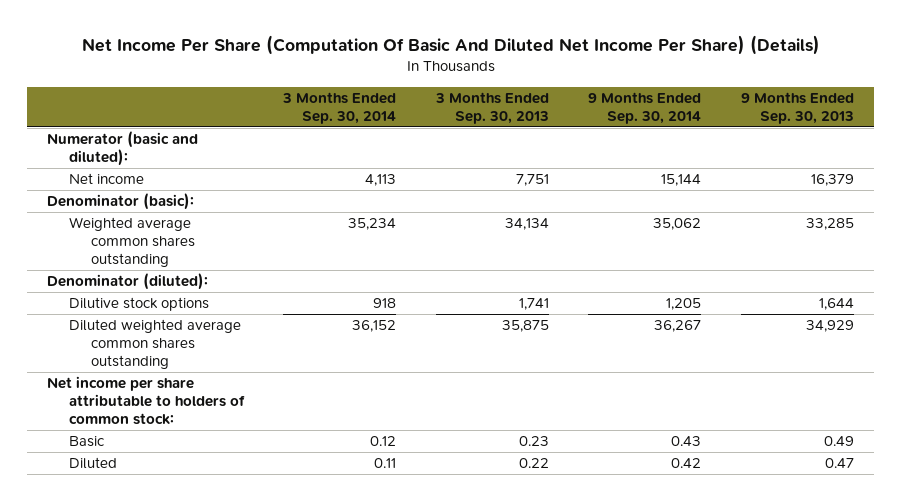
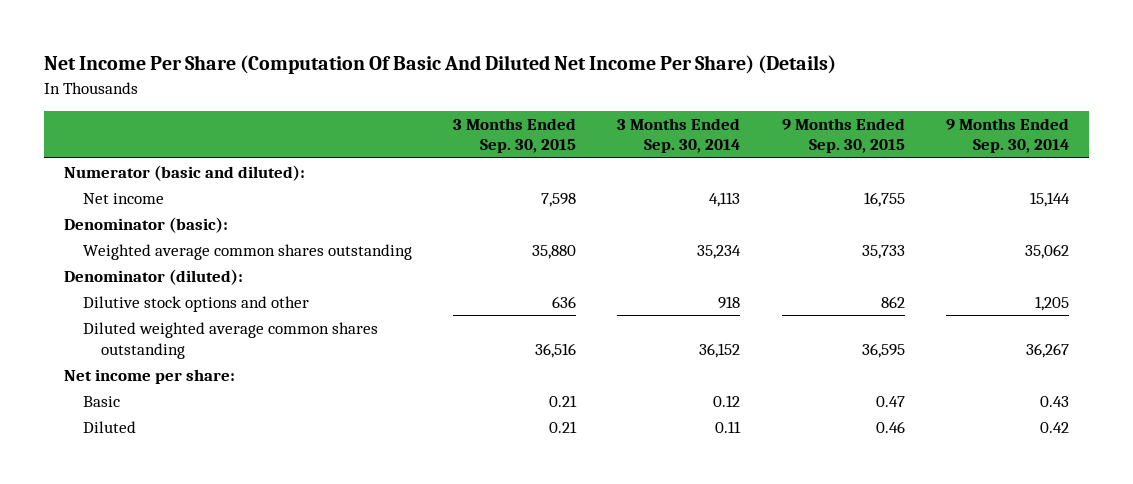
- | 3 Months Ended Sep. 30, 2014 | 3 Months Ended Sep. 30, 2013 | 9 Months Ended Sep. 30, 2014 | 9 Months Ended Sep. 30, 2013
+ | 3 Months Ended Sep. 30, 2015 | 3 Months Ended Sep. 30, 2014 | 9 Months Ended Sep. 30, 2015 | 9 Months Ended Sep. 30, 2014
- Dilutive stock options | 918 | 1,741 | 1,205 | 1,644
+ Dilutive stock options and other | 636 | 918 | 862 | 1,205
- Net income per share attributable to holders of common stock:
+ Net income per share:

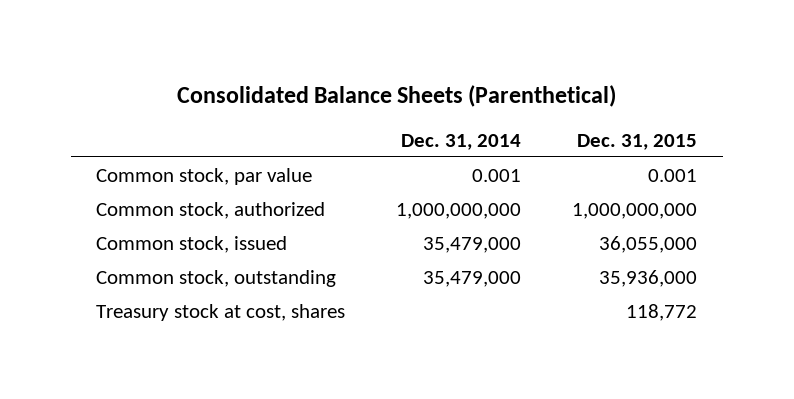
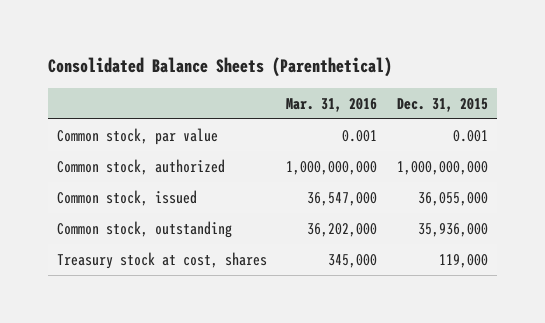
- | Dec. 31, 2014 | Dec. 31, 2015
+ | Mar. 31, 2016 | Dec. 31, 2015
- Treasury stock at cost, shares | | 118,772
+ Treasury stock at cost, shares | 345,000 | 119,000

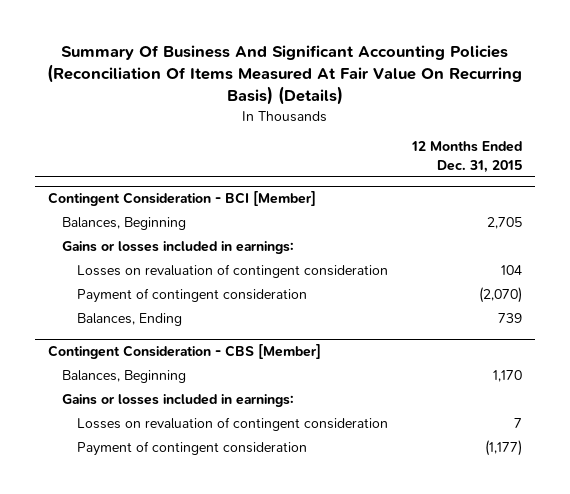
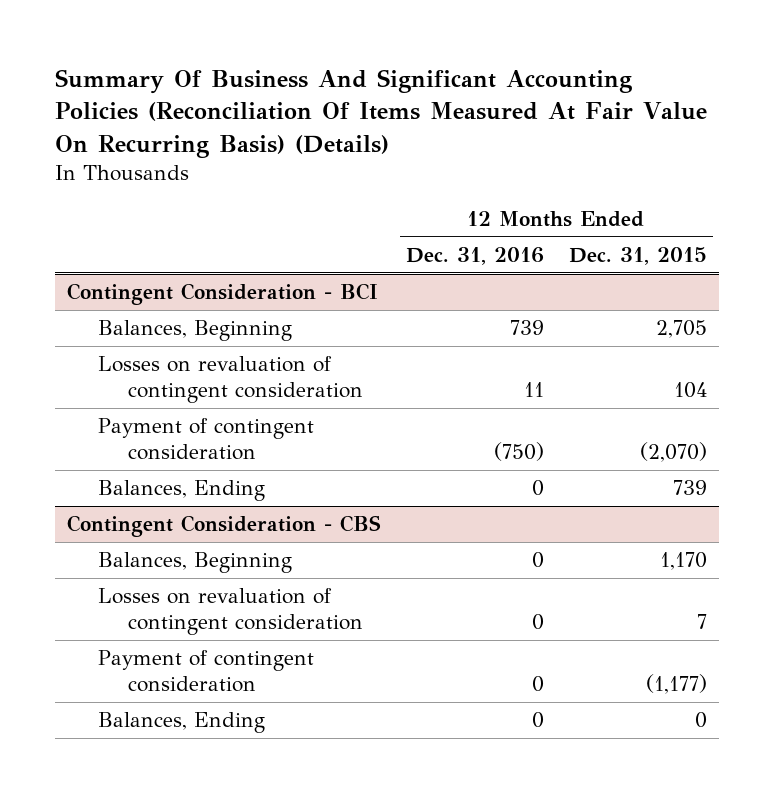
- | 12 Months Ended Dec. 31, 2015
+ | 12 Months Ended Dec. 31, 2016 | 12 Months Ended Dec. 31, 2015
- Contingent Consideration - BCI [Member]
+ Contingent Consideration - BCI
- Gains or losses included in earnings:
- Contingent Consideration - CBS [Member]
+ Contingent Consideration - CBS
- Gains or losses included in earnings:
+ Balances, Ending | 0 | 0

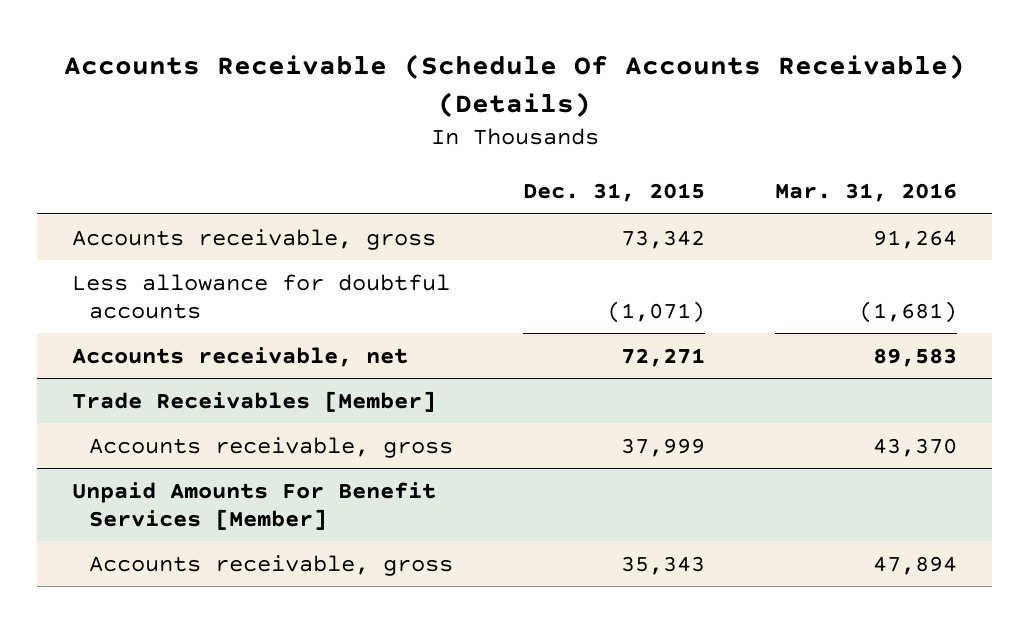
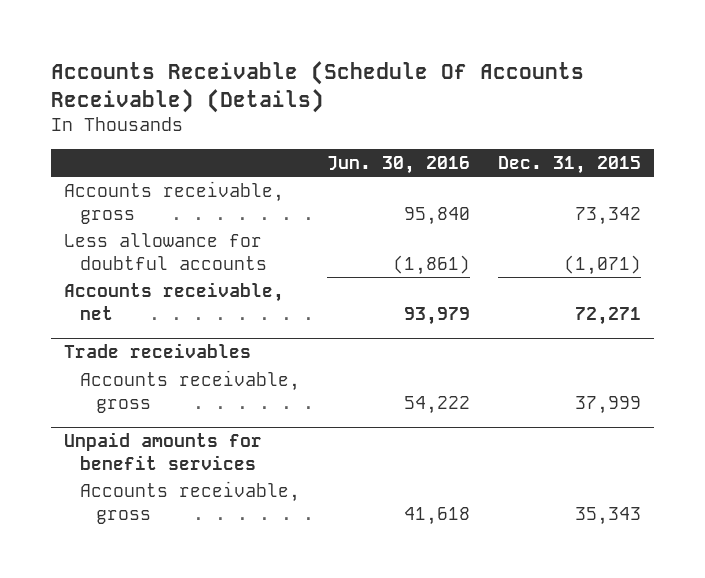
- | Dec. 31, 2015 | Mar. 31, 2016
+ | Jun. 30, 2016 | Dec. 31, 2015
- Trade Receivables [Member]
+ Trade receivables
- Unpaid Amounts For Benefit Services [Member]
+ Unpaid amounts for benefit services

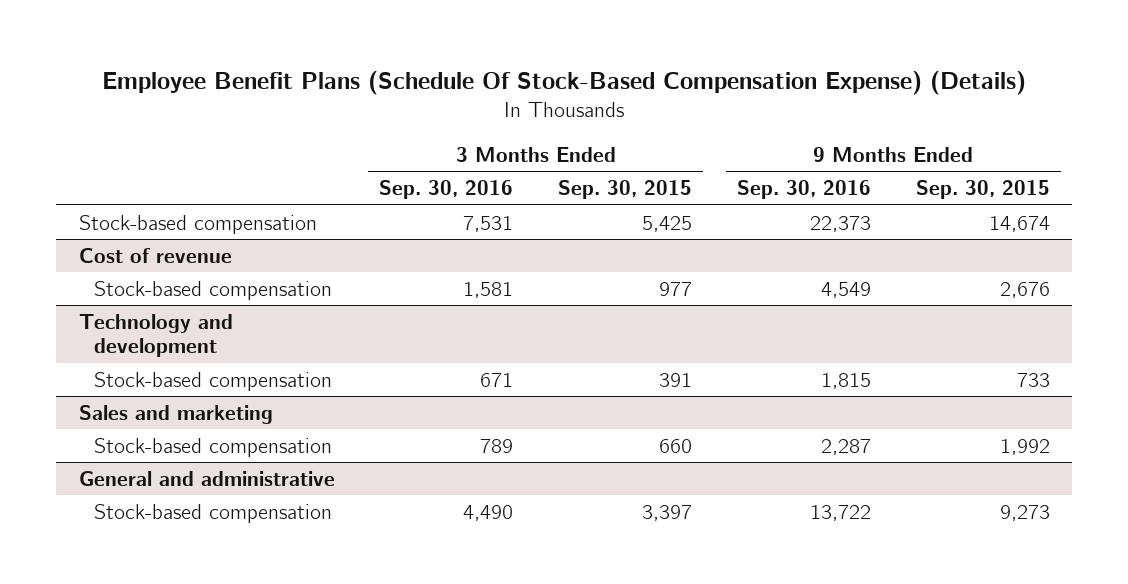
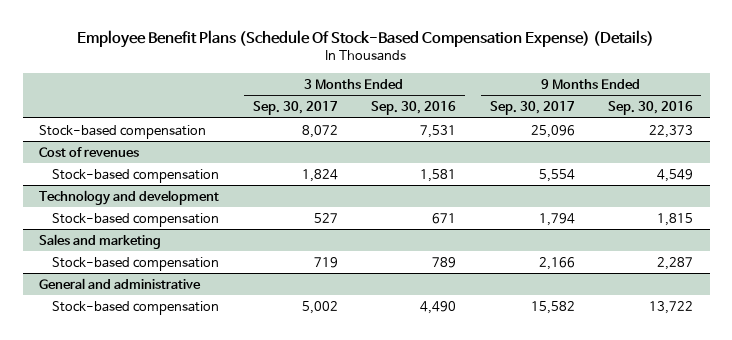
- | 3 Months Ended Sep. 30, 2016 | 3 Months Ended Sep. 30, 2015 | 9 Months Ended Sep. 30, 2016 | 9 Months Ended Sep. 30, 2015
+ | 3 Months Ended Sep. 30, 2017 | 3 Months Ended Sep. 30, 2016 | 9 Months Ended Sep. 30, 2017 | 9 Months Ended Sep. 30, 2016
- Cost of revenue
+ Cost of revenues

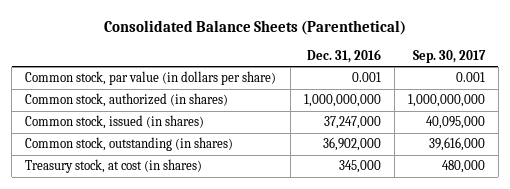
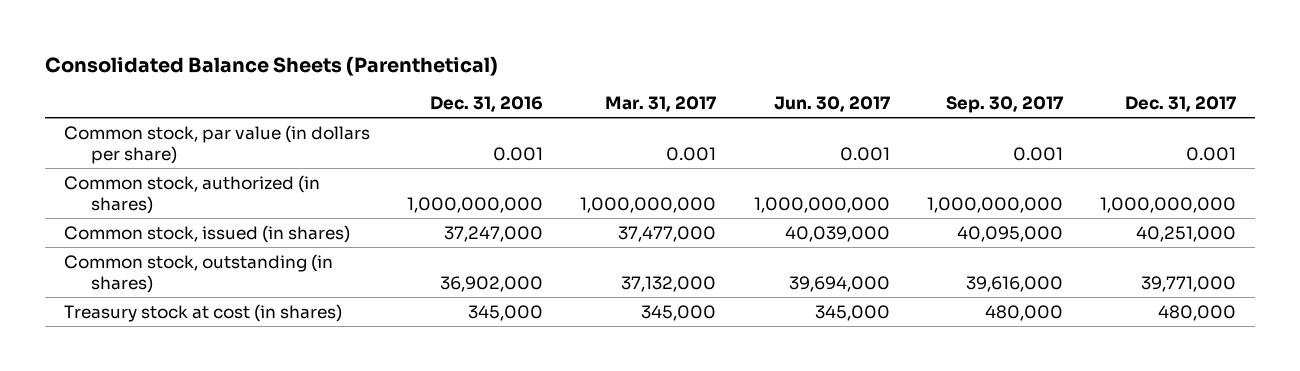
- | Dec. 31, 2016 | Sep. 30, 2017
+ | Dec. 31, 2016 | Mar. 31, 2017 | Jun. 30, 2017 | Sep. 30, 2017 | Dec. 31, 2017
- Treasury stock, at cost (in shares) | 345,000 | 480,000
+ Treasury stock at cost (in shares) | 345,000 | 345,000 | 345,000 | 480,000 | 480,000

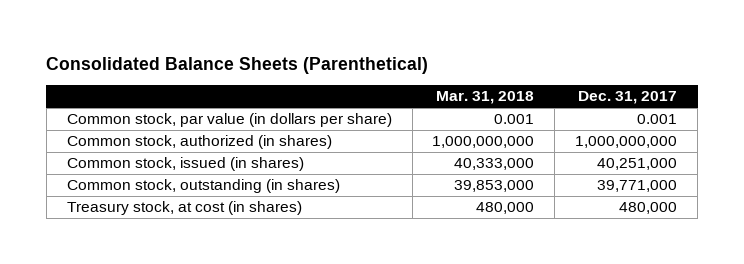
- | Dec. 31, 2016 | Mar. 31, 2017 | Jun. 30, 2017 | Sep. 30, 2017 | Dec. 31, 2017
+ | Mar. 31, 2018 | Dec. 31, 2017
- Treasury stock at cost (in shares) | 345,000 | 345,000 | 345,000 | 480,000 | 480,000
+ Treasury stock, at cost (in shares) | 480,000 | 480,000

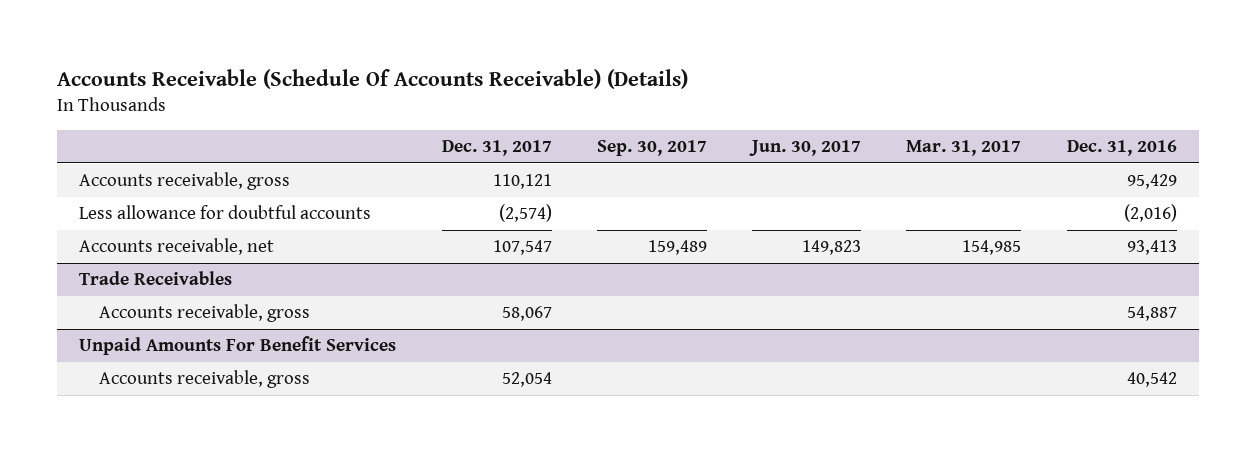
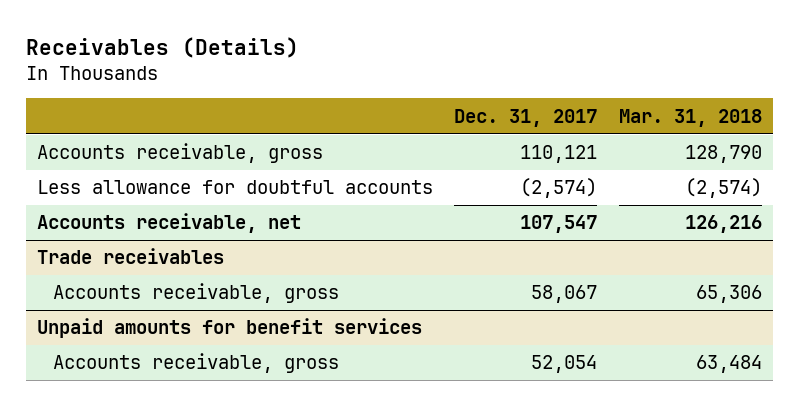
- Accounts Receivable (Schedule Of Accounts Receivable) (Details)
+ Receivables (Details)
- | Dec. 31, 2017 | Sep. 30, 2017 | Jun. 30, 2017 | Mar. 31, 2017 | Dec. 31, 2016
+ | Dec. 31, 2017 | Mar. 31, 2018
- Trade Receivables
+ Trade receivables
- Unpaid Amounts For Benefit Services
+ Unpaid amounts for benefit services

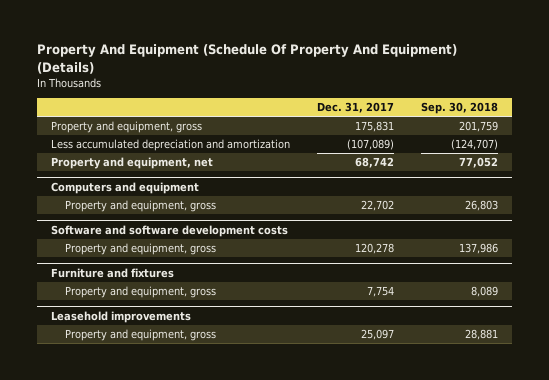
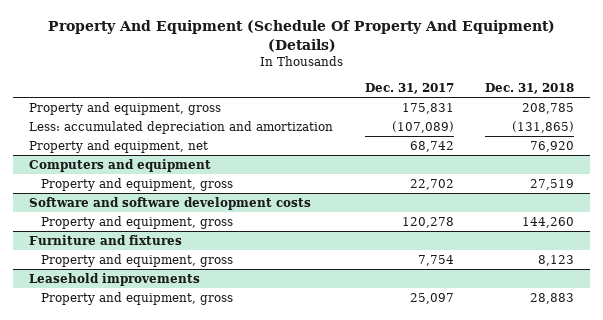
- | Dec. 31, 2017 | Sep. 30, 2018
+ | Dec. 31, 2017 | Dec. 31, 2018
- Less accumulated depreciation and amortization | (107,089) | (124,707)
+ Less: accumulated depreciation and amortization | (107,089) | (131,865)

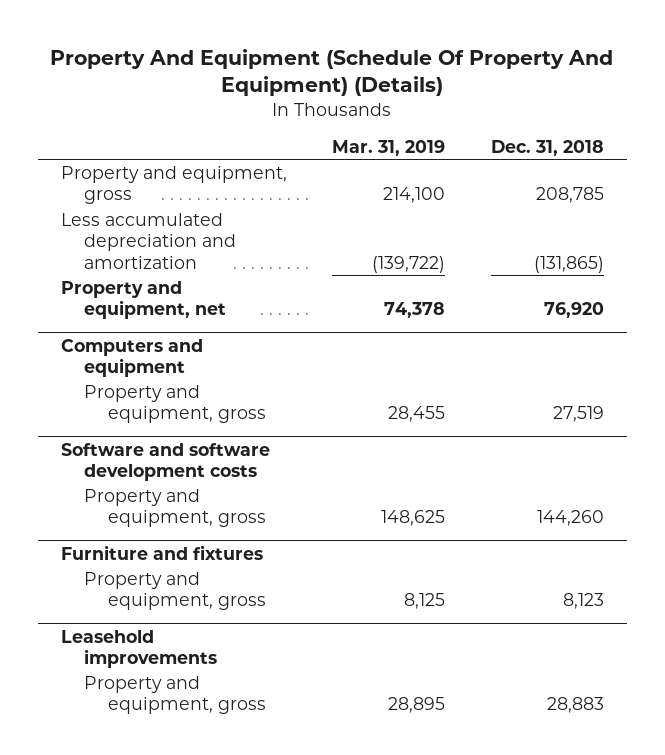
- | Dec. 31, 2017 | Dec. 31, 2018
+ | Mar. 31, 2019 | Dec. 31, 2018
- Less: accumulated depreciation and amortization | (107,089) | (131,865)
+ Less accumulated depreciation and amortization | (139,722) | (131,865)

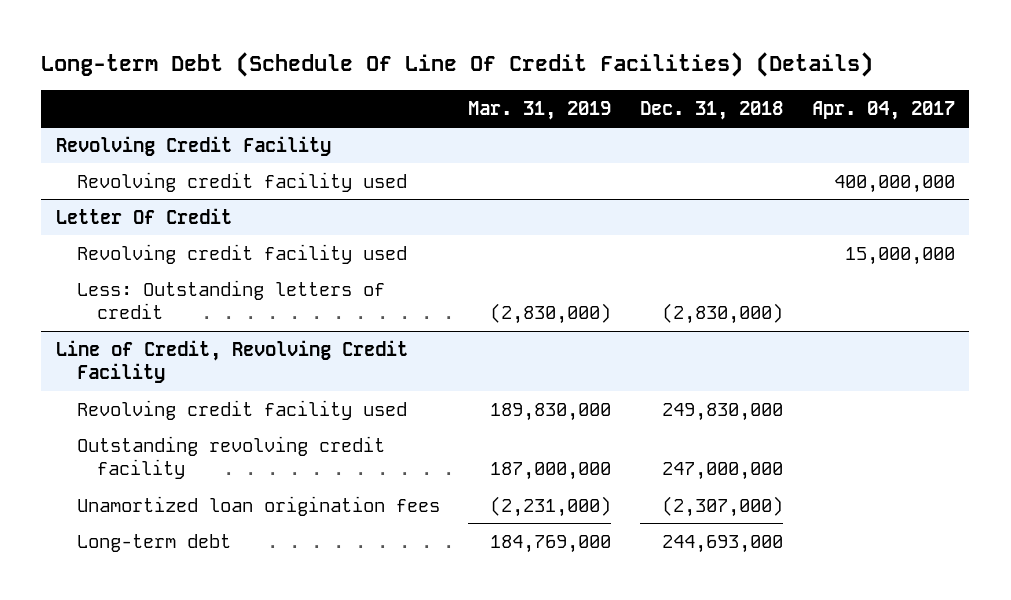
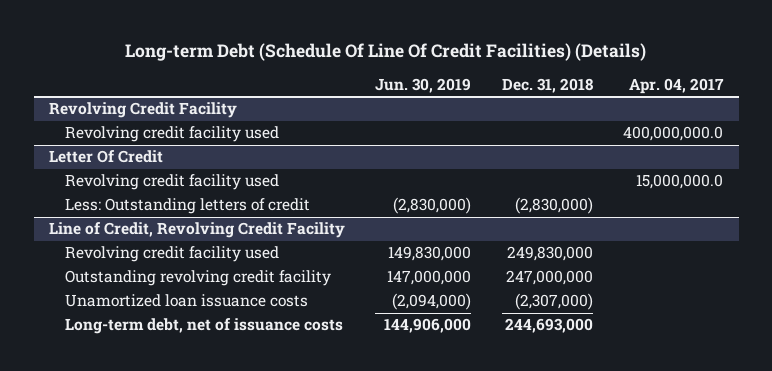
- | Mar. 31, 2019 | Dec. 31, 2018 | Apr. 04, 2017
+ | Jun. 30, 2019 | Dec. 31, 2018 | Apr. 04, 2017
@ Revolving Credit Facility
- Revolving credit facility used | | | 400,000,000
+ Revolving credit facility used | | | 400,000,000.0
@ Letter Of Credit
- Revolving credit facility used | | | 15,000,000
+ Revolving credit facility used | | | 15,000,000.0
@ Line of Credit, Revolving Credit Facility
- Unamortized loan origination fees | (2,231,000) | (2,307,000) |
- Long-term debt | 184,769,000 | 244,693,000 |
+ Unamortized loan issuance costs | (2,094,000) | (2,307,000) |
+ Long-term debt, net of issuance costs | 144,906,000 | 244,693,000 |

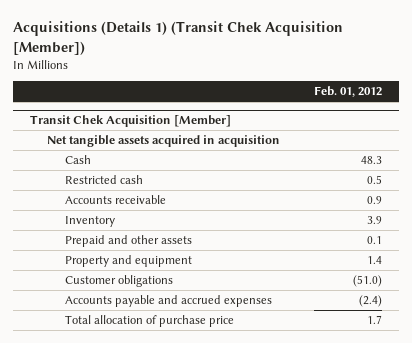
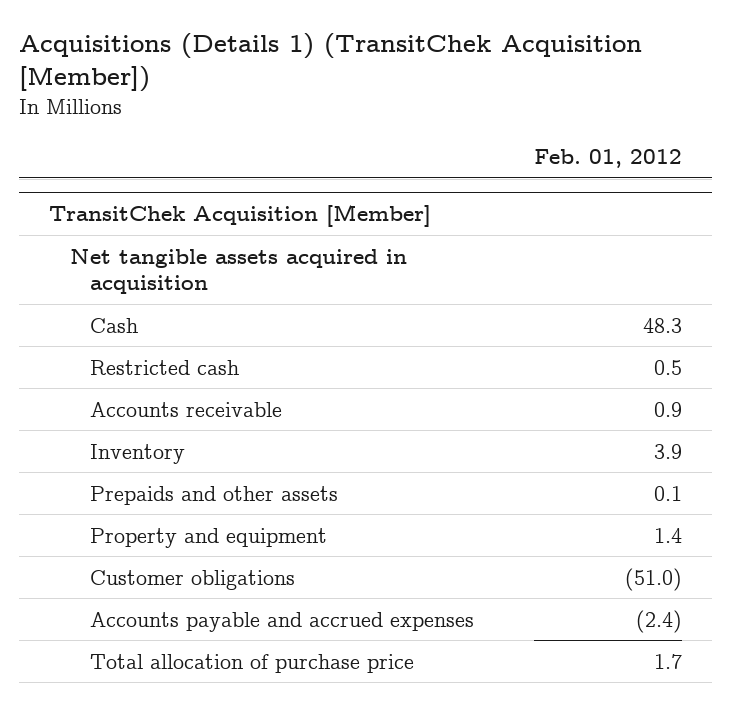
- Acquisitions (Details 1) (Transit Chek Acquisition [Member])
+ Acquisitions (Details 1) (TransitChek Acquisition [Member])
- Transit Chek Acquisition [Member]
+ TransitChek Acquisition [Member]
- Prepaid and other assets | 0.1
+ Prepaids and other assets | 0.1

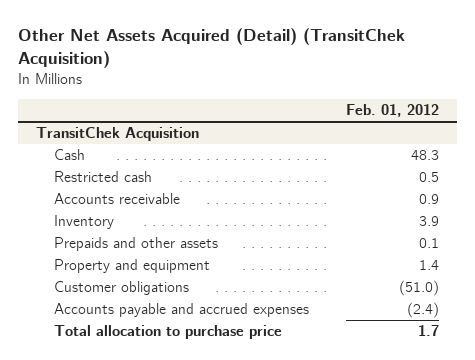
- Acquisitions (Details 1) (TransitChek Acquisition [Member])
+ Other Net Assets Acquired (Detail) (TransitChek Acquisition)
- TransitChek Acquisition [Member]
- Net tangible assets acquired in acquisition
+ TransitChek Acquisition
- Total allocation of purchase price | 1.7
+ Total allocation to purchase price | 1.7

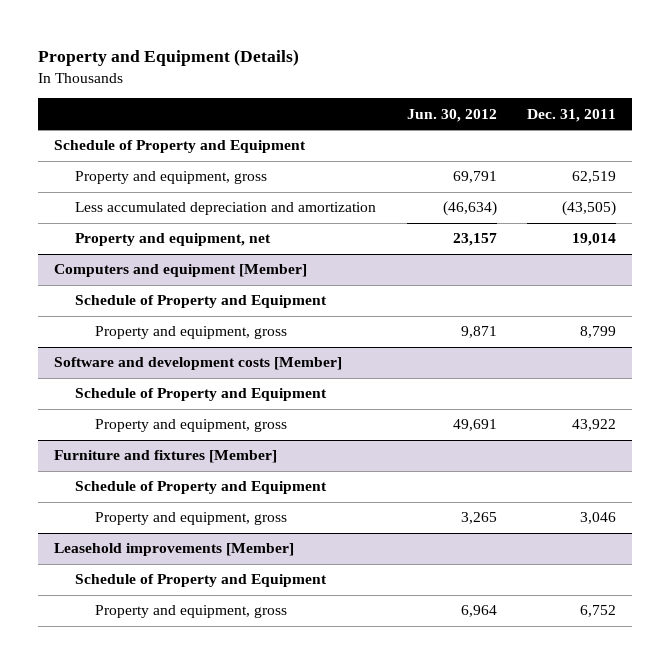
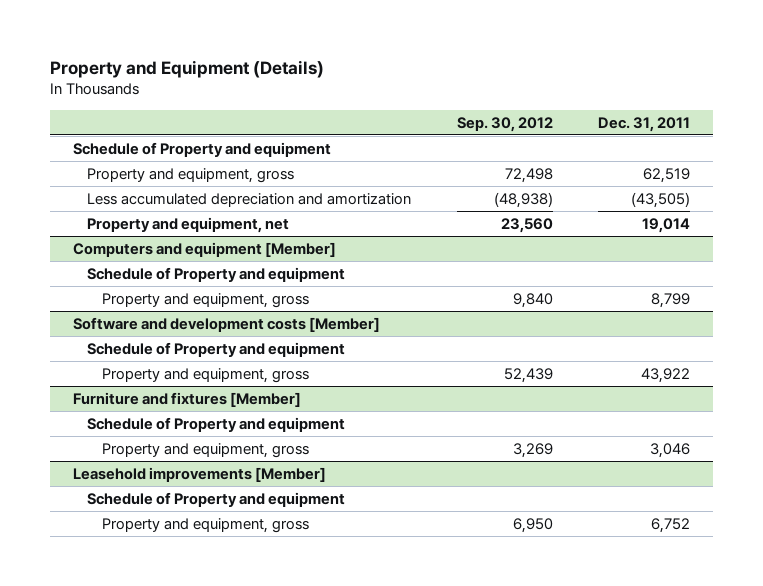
- | Jun. 30, 2012 | Dec. 31, 2011
+ | Sep. 30, 2012 | Dec. 31, 2011
- Schedule of Property and Equipment
+ Schedule of Property and equipment
@ Computers and equipment [Member]
- Schedule of Property and Equipment
+ Schedule of Property and equipment
@ Software and development costs [Member]
- Schedule of Property and Equipment
+ Schedule of Property and equipment
@ Furniture and fixtures [Member]
- Schedule of Property and Equipment
+ Schedule of Property and equipment
@ Leasehold improvements [Member]
- Schedule of Property and Equipment
+ Schedule of Property and equipment

